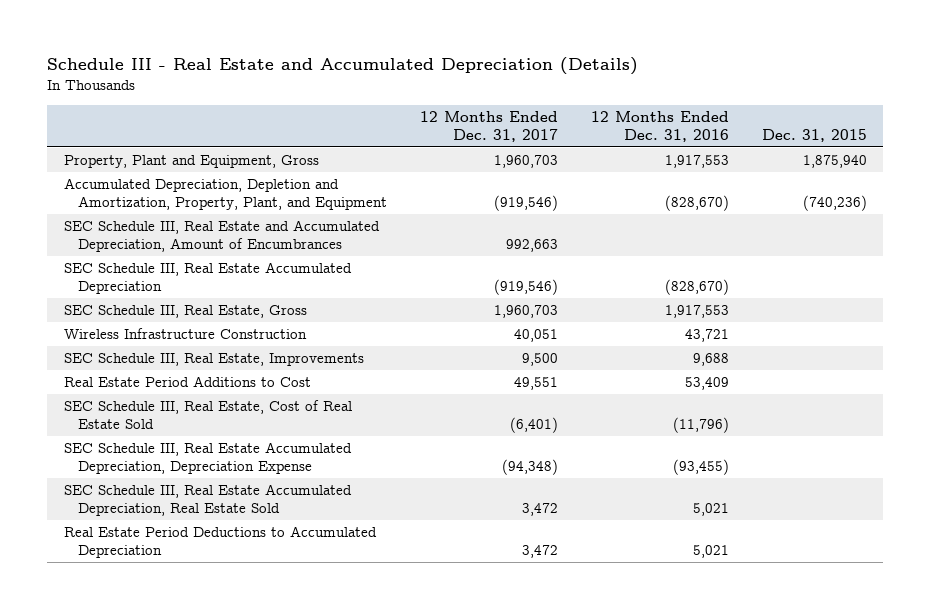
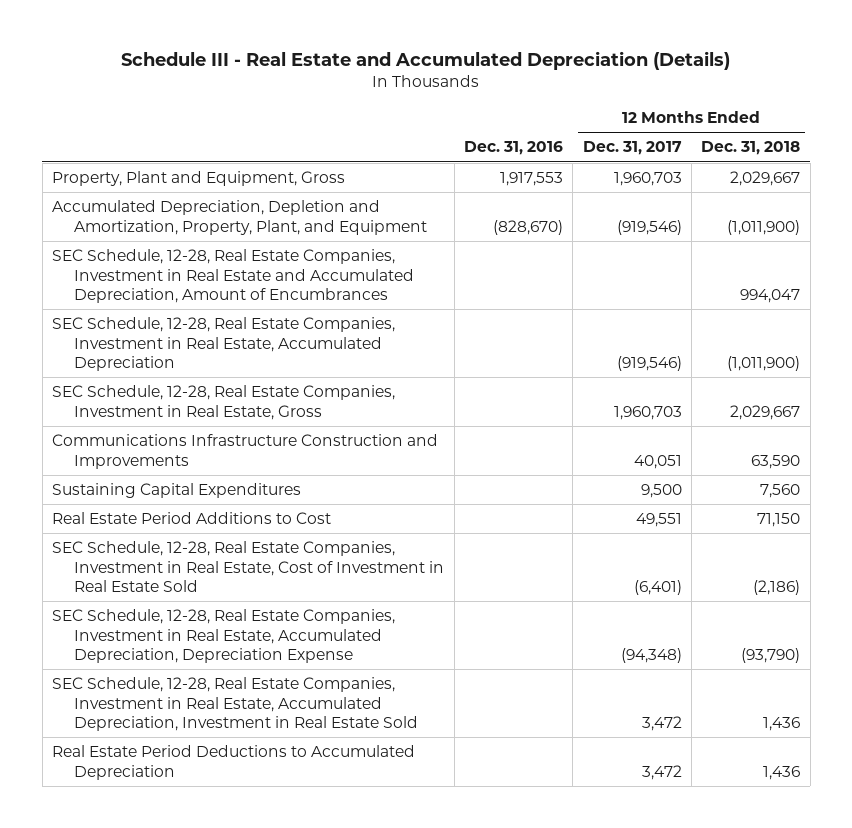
- | 12 Months Ended Dec. 31, 2017 | 12 Months Ended Dec. 31, 2016 | Dec. 31, 2015
+ | Dec. 31, 2016 | 12 Months Ended Dec. 31, 2017 | 12 Months Ended Dec. 31, 2018
- SEC Schedule III, Real Estate and Accumulated Depreciation, Amount of Encumbrances | 992,663 | |
- SEC Schedule III, Real Estate Accumulated Depreciation | (919,546) | (828,670) |
- SEC Schedule III, Real Estate, Gross | 1,960,703 | 1,917,553 |
- Wireless Infrastructure Construction | 40,051 | 43,721 |
- SEC Schedule III, Real Estate, Improvements | 9,500 | 9,688 |
+ SEC Schedule, 12-28, Real Estate Companies, Investment in Real Estate and Accumulated Depreciation, Amount of Encumbrances | | | 994,047
+ SEC Schedule, 12-28, Real Estate Companies, Investment in Real Estate, Accumulated Depreciation | | (919,546) | (1,011,900)
+ SEC Schedule, 12-28, Real Estate Companies, Investment in Real Estate, Gross | | 1,960,703 | 2,029,667
+ Communications Infrastructure Construction and Improvements | | 40,051 | 63,590
+ Sustaining Capital Expenditures | | 9,500 | 7,560
- SEC Schedule III, Real Estate, Cost of Real Estate Sold | (6,401) | (11,796) |
- SEC Schedule III, Real Estate Accumulated Depreciation, Depreciation Expense | (94,348) | (93,455) |
- SEC Schedule III, Real Estate Accumulated Depreciation, Real Estate Sold | 3,472 | 5,021 |
+ SEC Schedule, 12-28, Real Estate Companies, Investment in Real Estate, Cost of Investment in Real Estate Sold | | (6,401) | (2,186)
+ SEC Schedule, 12-28, Real Estate Companies, Investment in Real Estate, Accumulated Depreciation, Depreciation Expense | | (94,348) | (93,790)
+ SEC Schedule, 12-28, Real Estate Companies, Investment in Real Estate, Accumulated Depreciation, Investment in Real Estate Sold | | 3,472 | 1,436

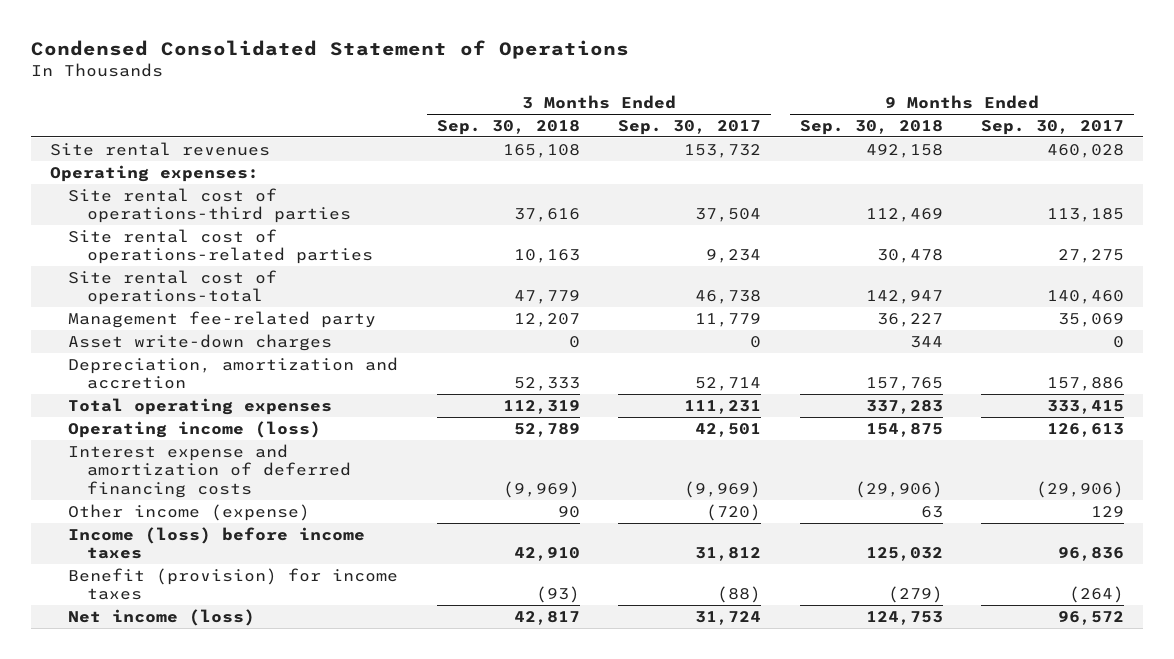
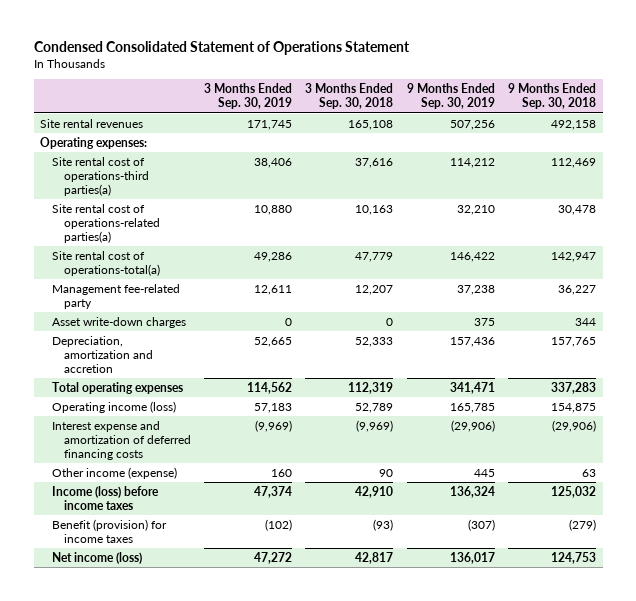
- Condensed Consolidated Statement of Operations
+ Condensed Consolidated Statement of Operations Statement
- | 3 Months Ended Sep. 30, 2018 | 3 Months Ended Sep. 30, 2017 | 9 Months Ended Sep. 30, 2018 | 9 Months Ended Sep. 30, 2017
+ | 3 Months Ended Sep. 30, 2019 | 3 Months Ended Sep. 30, 2018 | 9 Months Ended Sep. 30, 2019 | 9 Months Ended Sep. 30, 2018
- Site rental cost of operations-third parties | 37,616 | 37,504 | 112,469 | 113,185
- Site rental cost of operations-related parties | 10,163 | 9,234 | 30,478 | 27,275
- Site rental cost of operations-total | 47,779 | 46,738 | 142,947 | 140,460
+ Site rental cost of operations-third parties(a) | 38,406 | 37,616 | 114,212 | 112,469
+ Site rental cost of operations-related parties(a) | 10,880 | 10,163 | 32,210 | 30,478
+ Site rental cost of operations-total(a) | 49,286 | 47,779 | 146,422 | 142,947

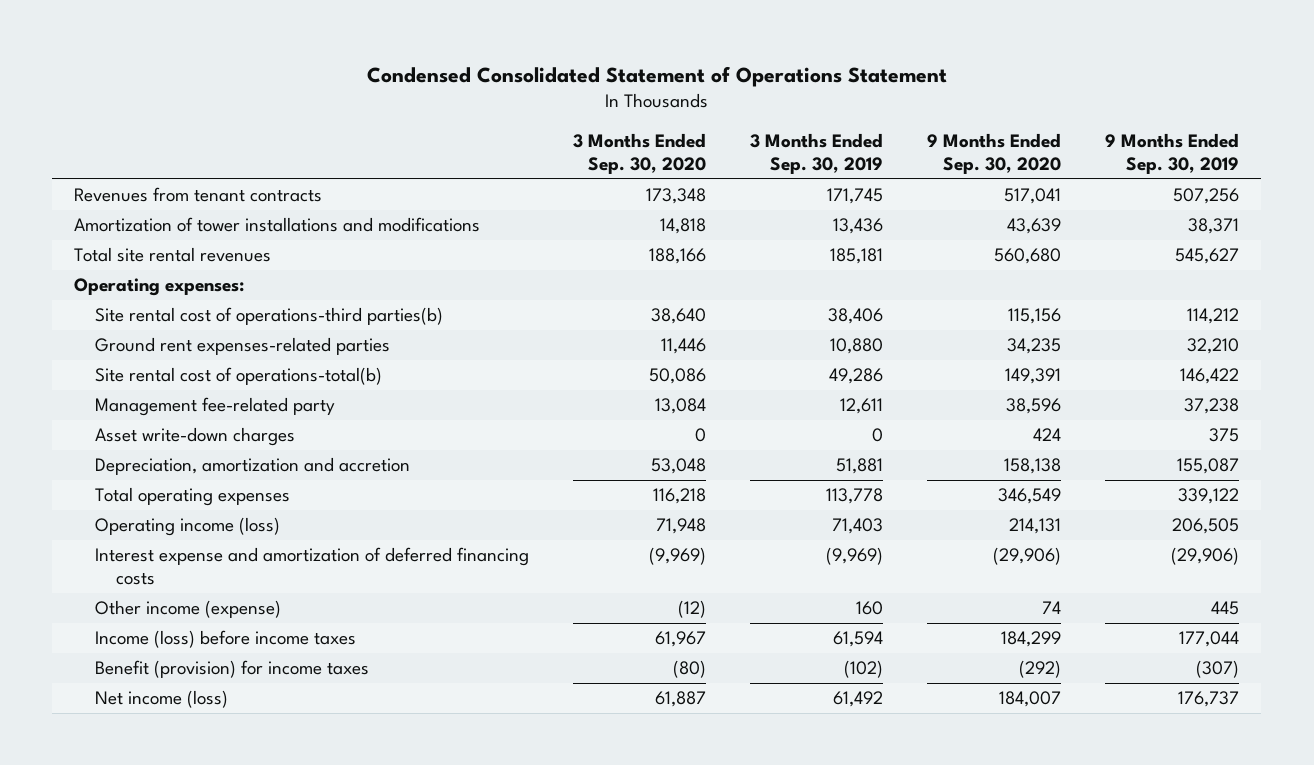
- | 3 Months Ended Sep. 30, 2019 | 3 Months Ended Sep. 30, 2018 | 9 Months Ended Sep. 30, 2019 | 9 Months Ended Sep. 30, 2018
+ | 3 Months Ended Sep. 30, 2020 | 3 Months Ended Sep. 30, 2019 | 9 Months Ended Sep. 30, 2020 | 9 Months Ended Sep. 30, 2019
- Site rental revenues | 171,745 | 165,108 | 507,256 | 492,158
+ Revenues from tenant contracts | 173,348 | 171,745 | 517,041 | 507,256
+ Amortization of tower installations and modifications | 14,818 | 13,436 | 43,639 | 38,371
+ Total site rental revenues | 188,166 | 185,181 | 560,680 | 545,627
- Site rental cost of operations-third parties(a) | 38,406 | 37,616 | 114,212 | 112,469
- Site rental cost of operations-related parties(a) | 10,880 | 10,163 | 32,210 | 30,478
- Site rental cost of operations-total(a) | 49,286 | 47,779 | 146,422 | 142,947
+ Site rental cost of operations-third parties(b) | 38,640 | 38,406 | 115,156 | 114,212
+ Ground rent expenses-related parties | 11,446 | 10,880 | 34,235 | 32,210
+ Site rental cost of operations-total(b) | 50,086 | 49,286 | 149,391 | 146,422
- Depreciation, amortization and accretion | 52,665 | 52,333 | 157,436 | 157,765
- Total operating expenses | 114,562 | 112,319 | 341,471 | 337,283
- Operating income (loss) | 57,183 | 52,789 | 165,785 | 154,875
+ Depreciation, amortization and accretion | 53,048 | 51,881 | 158,138 | 155,087
+ Total operating expenses | 116,218 | 113,778 | 346,549 | 339,122
+ Operating income (loss) | 71,948 | 71,403 | 214,131 | 206,505
- Income (loss) before income taxes | 47,374 | 42,910 | 136,324 | 125,032
+ Income (loss) before income taxes | 61,967 | 61,594 | 184,299 | 177,044
- Net income (loss) | 47,272 | 42,817 | 136,017 | 124,753
+ Net income (loss) | 61,887 | 61,492 | 184,007 | 176,737

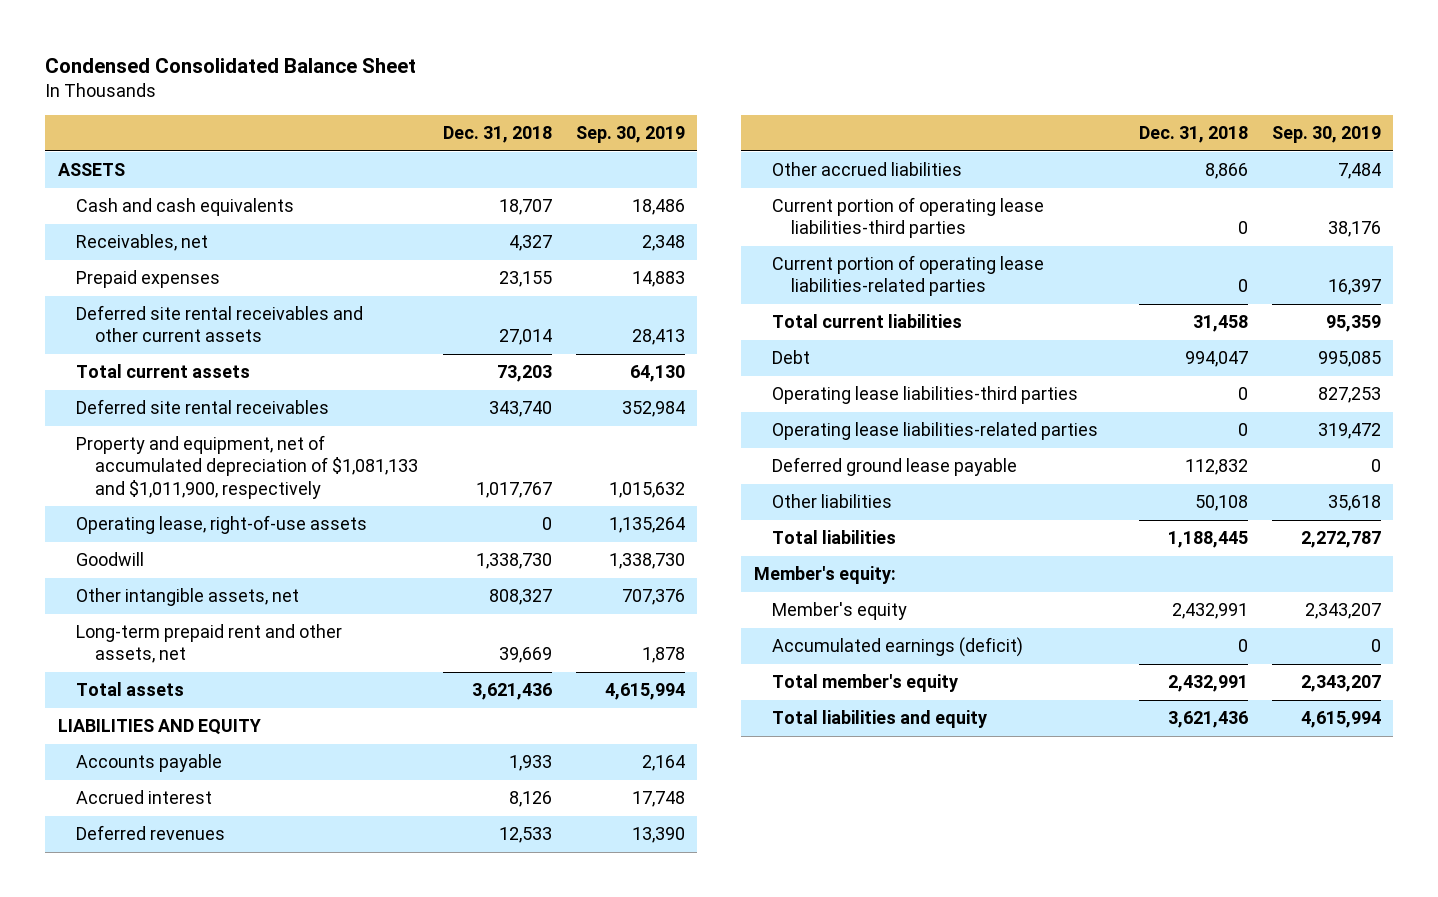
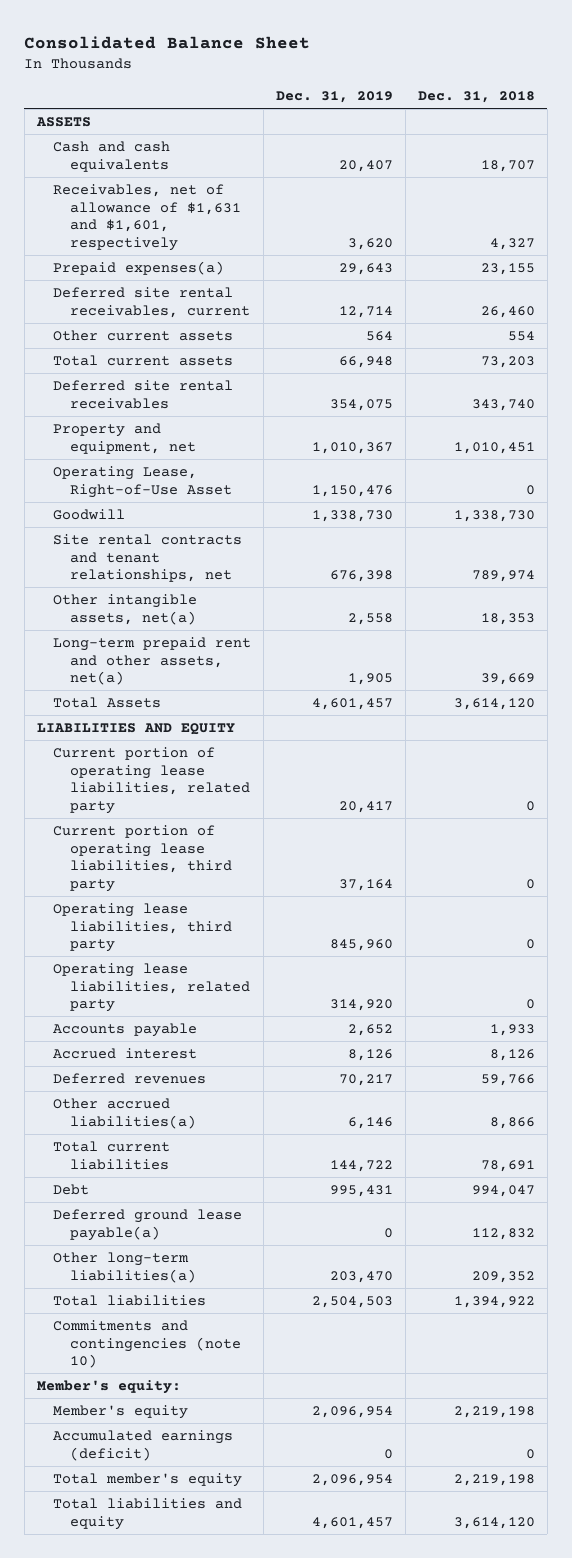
- Condensed Consolidated Balance Sheet
+ Consolidated Balance Sheet
- | Dec. 31, 2018 | Sep. 30, 2019
+ | Dec. 31, 2019 | Dec. 31, 2018
- Receivables, net | 4,327 | 2,348
- Prepaid expenses | 23,155 | 14,883
- Deferred site rental receivables and other current assets | 27,014 | 28,413
+ Receivables, net of allowance of $1,631 and $1,601, respectively | 3,620 | 4,327
+ Prepaid expenses(a) | 29,643 | 23,155
+ Deferred site rental receivables, current | 12,714 | 26,460
+ Other current assets | 564 | 554
- Property and equipment, net of accumulated depreciation of $1,081,133 and $1,011,900, respectively | 1,017,767 | 1,015,632
- Operating lease, right-of-use assets | 0 | 1,135,264
+ Property and equipment, net | 1,010,367 | 1,010,451
+ Operating Lease, Right-of-Use Asset | 1,150,476 | 0
- Other intangible assets, net | 808,327 | 707,376
- Long-term prepaid rent and other assets, net | 39,669 | 1,878
- Total assets | 3,621,436 | 4,615,994
+ Site rental contracts and tenant relationships, net | 676,398 | 789,974
+ Other intangible assets, net(a) | 2,558 | 18,353
+ Long-term prepaid rent and other assets, net(a) | 1,905 | 39,669
+ Total Assets | 4,601,457 | 3,614,120
+ Current portion of operating lease liabilities, related party | 20,417 | 0
+ Current portion of operating lease liabilities, third party | 37,164 | 0
+ Operating lease liabilities, third party | 845,960 | 0
+ Operating lease liabilities, related party | 314,920 | 0
- Deferred revenues | 12,533 | 13,390
- Other accrued liabilities | 8,866 | 7,484
- Current portion of operating lease liabilities-third parties | 0 | 38,176
- Current portion of operating lease liabilities-related parties | 0 | 16,397
- Total current liabilities | 31,458 | 95,359
+ Deferred revenues | 70,217 | 59,766
+ Other accrued liabilities(a) | 6,146 | 8,866
+ Total current liabilities | 144,722 | 78,691
- Operating lease liabilities-third parties | 0 | 827,253
- Operating lease liabilities-related parties | 0 | 319,472
- Deferred ground lease payable | 112,832 | 0
- Other liabilities | 50,108 | 35,618
- Total liabilities | 1,188,445 | 2,272,787
+ Deferred ground lease payable(a) | 0 | 112,832
+ Other long-term liabilities(a) | 203,470 | 209,352
+ Total liabilities | 2,504,503 | 1,394,922
+ Commitments and contingencies (note 10)
- Member's equity | 2,432,991 | 2,343,207
+ Member's equity | 2,096,954 | 2,219,198
- Total member's equity | 2,432,991 | 2,343,207
- Total liabilities and equity | 3,621,436 | 4,615,994
+ Total member's equity | 2,096,954 | 2,219,198
+ Total liabilities and equity | 4,601,457 | 3,614,120

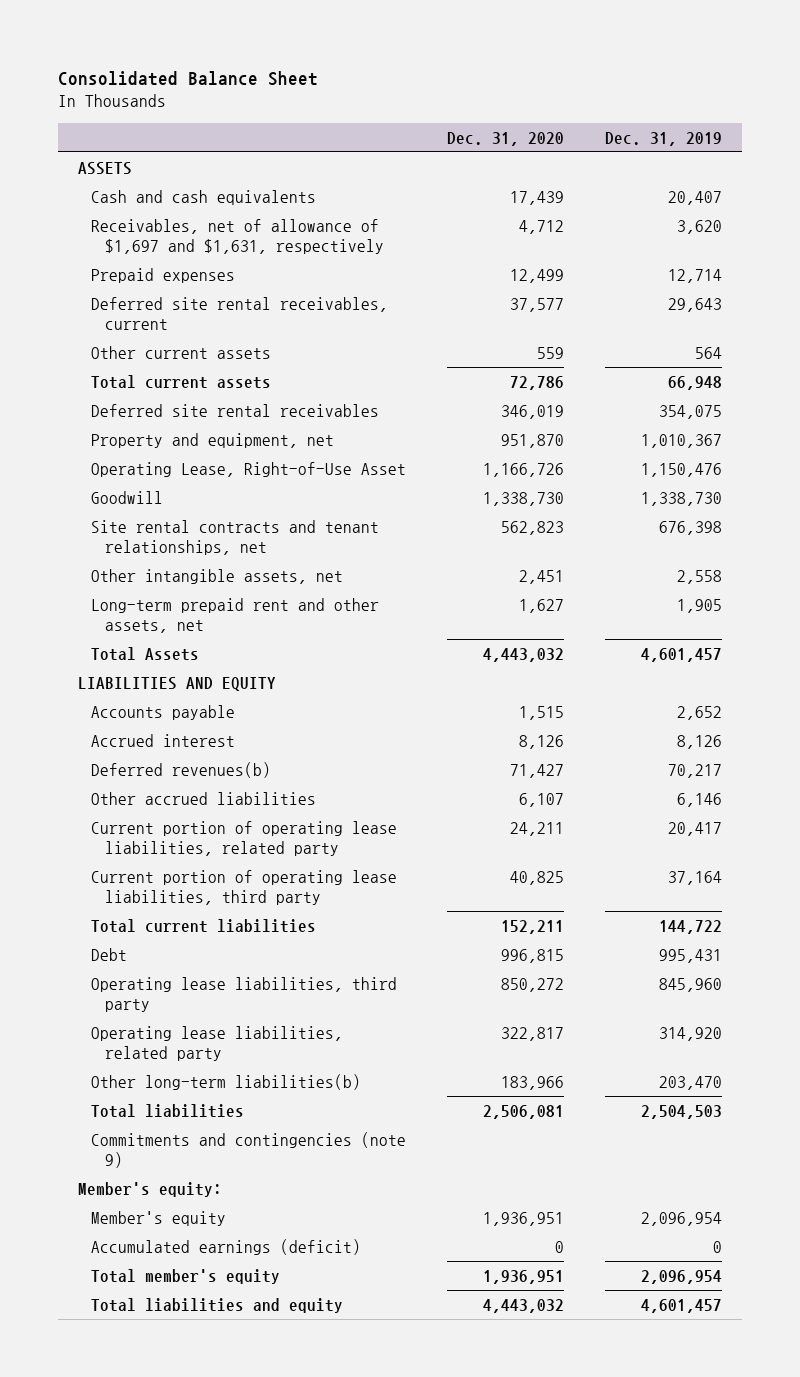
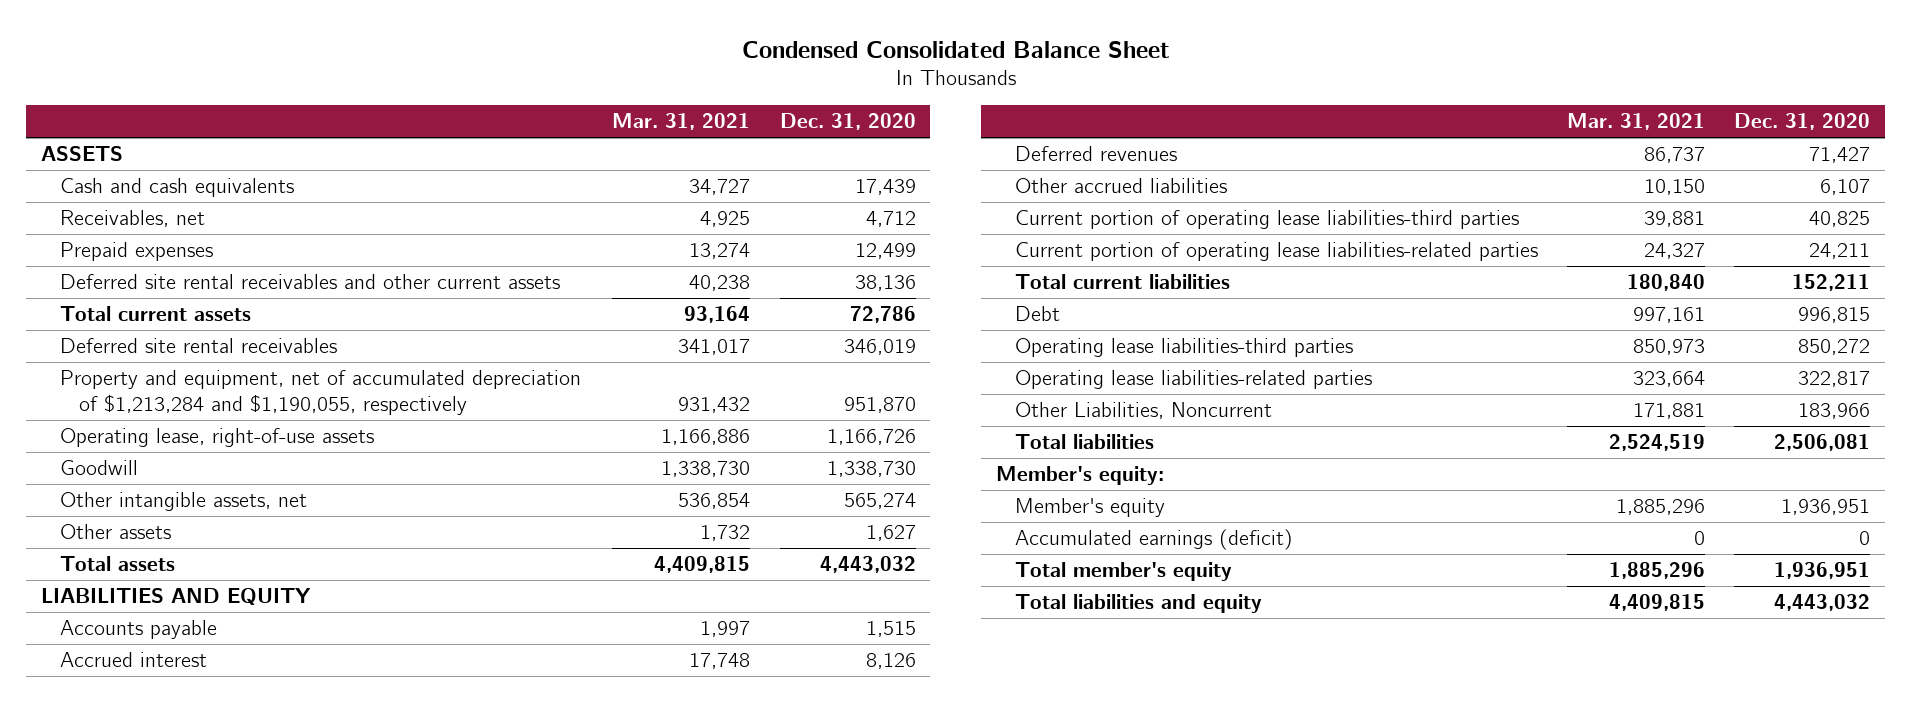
- Consolidated Balance Sheet
+ Condensed Consolidated Balance Sheet
- | Dec. 31, 2020 | Dec. 31, 2019
+ | Mar. 31, 2021 | Dec. 31, 2020
- Receivables, net of allowance of $1,697 and $1,631, respectively | 4,712 | 3,620
+ Receivables, net | 4,925 | 4,712
- Deferred site rental receivables, current | 37,577 | 29,643
- Other current assets | 559 | 564
+ Deferred site rental receivables and other current assets | 40,238 | 38,136
- Property and equipment, net | 951,870 | 1,010,367
- Operating Lease, Right-of-Use Asset | 1,166,726 | 1,150,476
+ Property and equipment, net of accumulated depreciation of $1,213,284 and $1,190,055, respectively | 931,432 | 951,870
+ Operating lease, right-of-use assets | 1,166,886 | 1,166,726
- Site rental contracts and tenant relationships, net | 562,823 | 676,398
- Other intangible assets, net | 2,451 | 2,558
- Long-term prepaid rent and other assets, net | 1,627 | 1,905
- Total Assets | 4,443,032 | 4,601,457
+ Other intangible assets, net | 536,854 | 565,274
+ Other assets | 1,732 | 1,627
+ Total assets | 4,409,815 | 4,443,032
- Deferred revenues(b) | 71,427 | 70,217
+ Deferred revenues | 86,737 | 71,427
- Current portion of operating lease liabilities, related party | 24,211 | 20,417
- Current portion of operating lease liabilities, third party | 40,825 | 37,164
+ Current portion of operating lease liabilities-third parties | 39,881 | 40,825
+ Current portion of operating lease liabilities-related parties | 24,327 | 24,211
- Operating lease liabilities, third party | 850,272 | 845,960
- Operating lease liabilities, related party | 322,817 | 314,920
- Other long-term liabilities(b) | 183,966 | 203,470
+ Operating lease liabilities-third parties | 850,973 | 850,272
+ Operating lease liabilities-related parties | 323,664 | 322,817
+ Other Liabilities, Noncurrent | 171,881 | 183,966
- Commitments and contingencies (note 9)

